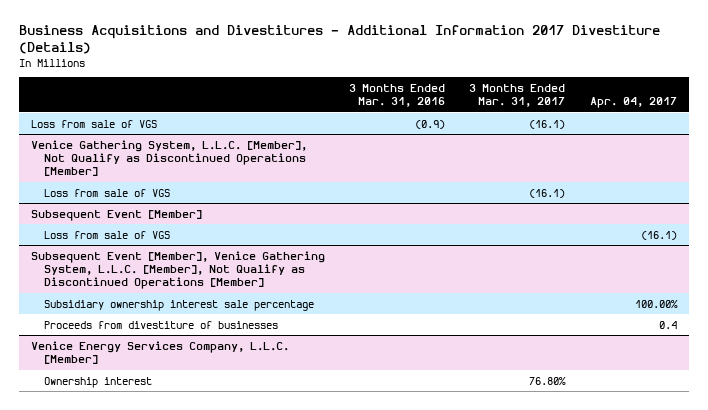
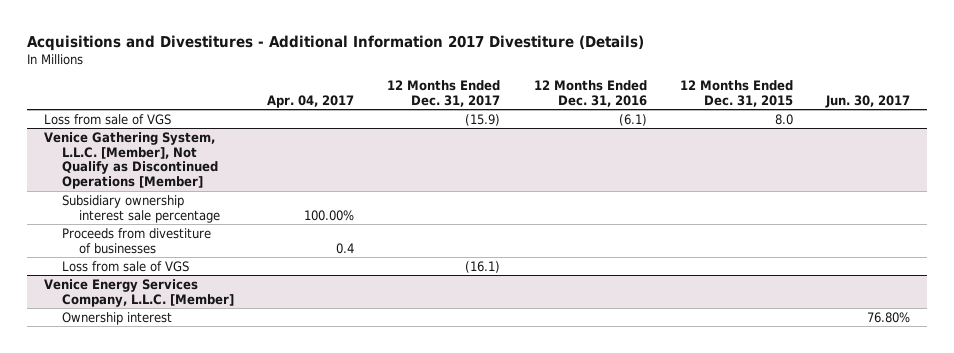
- Business Acquisitions and Divestitures - Additional Information 2017 Divestiture (Details)
+ Acquisitions and Divestitures - Additional Information 2017 Divestiture (Details)
- | 3 Months Ended Mar. 31, 2016 | 3 Months Ended Mar. 31, 2017 | Apr. 04, 2017
+ | Apr. 04, 2017 | 12 Months Ended Dec. 31, 2017 | 12 Months Ended Dec. 31, 2016 | 12 Months Ended Dec. 31, 2015 | Jun. 30, 2017
@ Venice Gathering System, L.L.C. [Member], Not Qualify as Discontinued Operations [Member]
+ Subsidiary ownership interest sale percentage | 100.00% | | | |
+ Proceeds from divestiture of businesses | 0.4 | | | |
- Subsequent Event [Member]
- Loss from sale of VGS | | | (16.1)
- Subsequent Event [Member], Venice Gathering System, L.L.C. [Member], Not Qualify as Discontinued Operations [Member]
- Subsidiary ownership interest sale percentage | | | 100.00%
- Proceeds from divestiture of businesses | | | 0.4

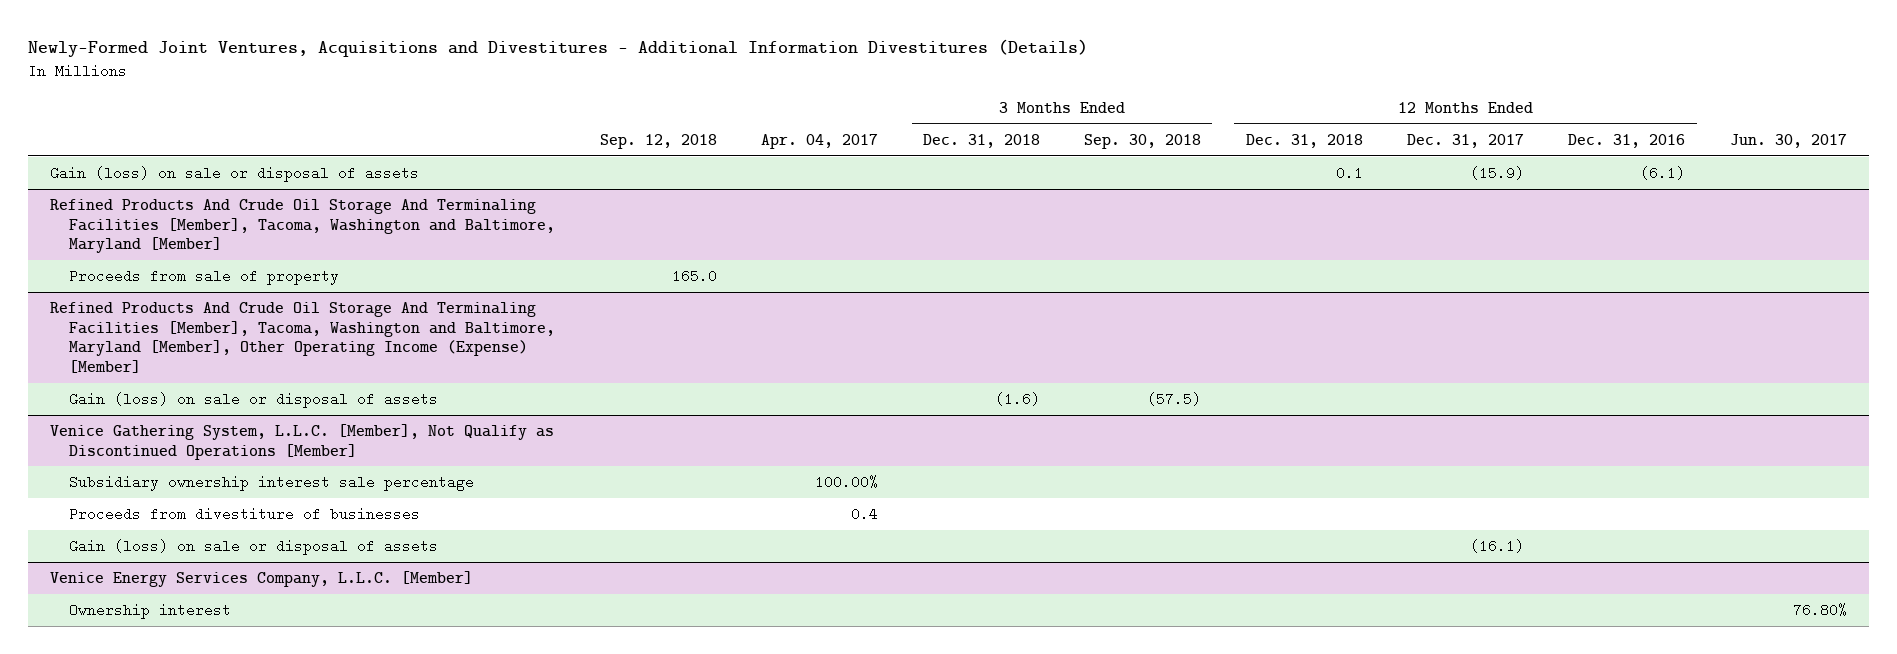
- Acquisitions and Divestitures - Additional Information 2017 Divestiture (Details)
+ Newly-Formed Joint Ventures, Acquisitions and Divestitures - Additional Information Divestitures (Details)
- | Apr. 04, 2017 | 12 Months Ended Dec. 31, 2017 | 12 Months Ended Dec. 31, 2016 | 12 Months Ended Dec. 31, 2015 | Jun. 30, 2017
+ | Sep. 12, 2018 | Apr. 04, 2017 | 3 Months Ended Dec. 31, 2018 | 3 Months Ended Sep. 30, 2018 | 12 Months Ended Dec. 31, 2018 | 12 Months Ended Dec. 31, 2017 | 12 Months Ended Dec. 31, 2016 | Jun. 30, 2017
- Loss from sale of VGS | | (15.9) | (6.1) | 8.0 |
+ Gain (loss) on sale or disposal of assets | | | | | 0.1 | (15.9) | (6.1) |
+ Refined Products And Crude Oil Storage And Terminaling Facilities [Member], Tacoma, Washington and Baltimore, Maryland [Member]
+ Proceeds from sale of property | 165.0 | | | | | | |
+ Refined Products And Crude Oil Storage And Terminaling Facilities [Member], Tacoma, Washington and Baltimore, Maryland [Member], Other Operating Income (Expense) [Member]
+ Gain (loss) on sale or disposal of assets | | | (1.6) | (57.5) | | | |
@ Venice Gathering System, L.L.C. [Member], Not Qualify as Discontinued Operations [Member]
- Loss from sale of VGS | | (16.1) | | |
+ Gain (loss) on sale or disposal of assets | | | | | | (16.1) | |

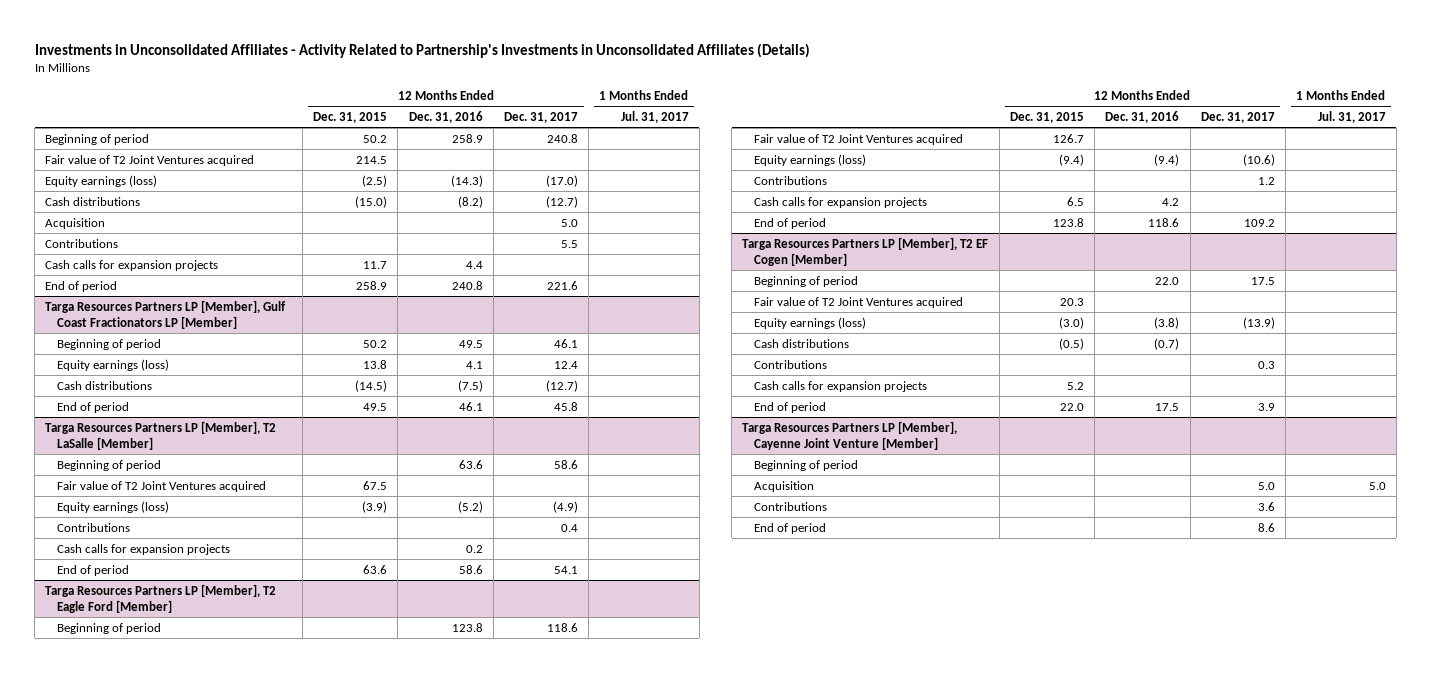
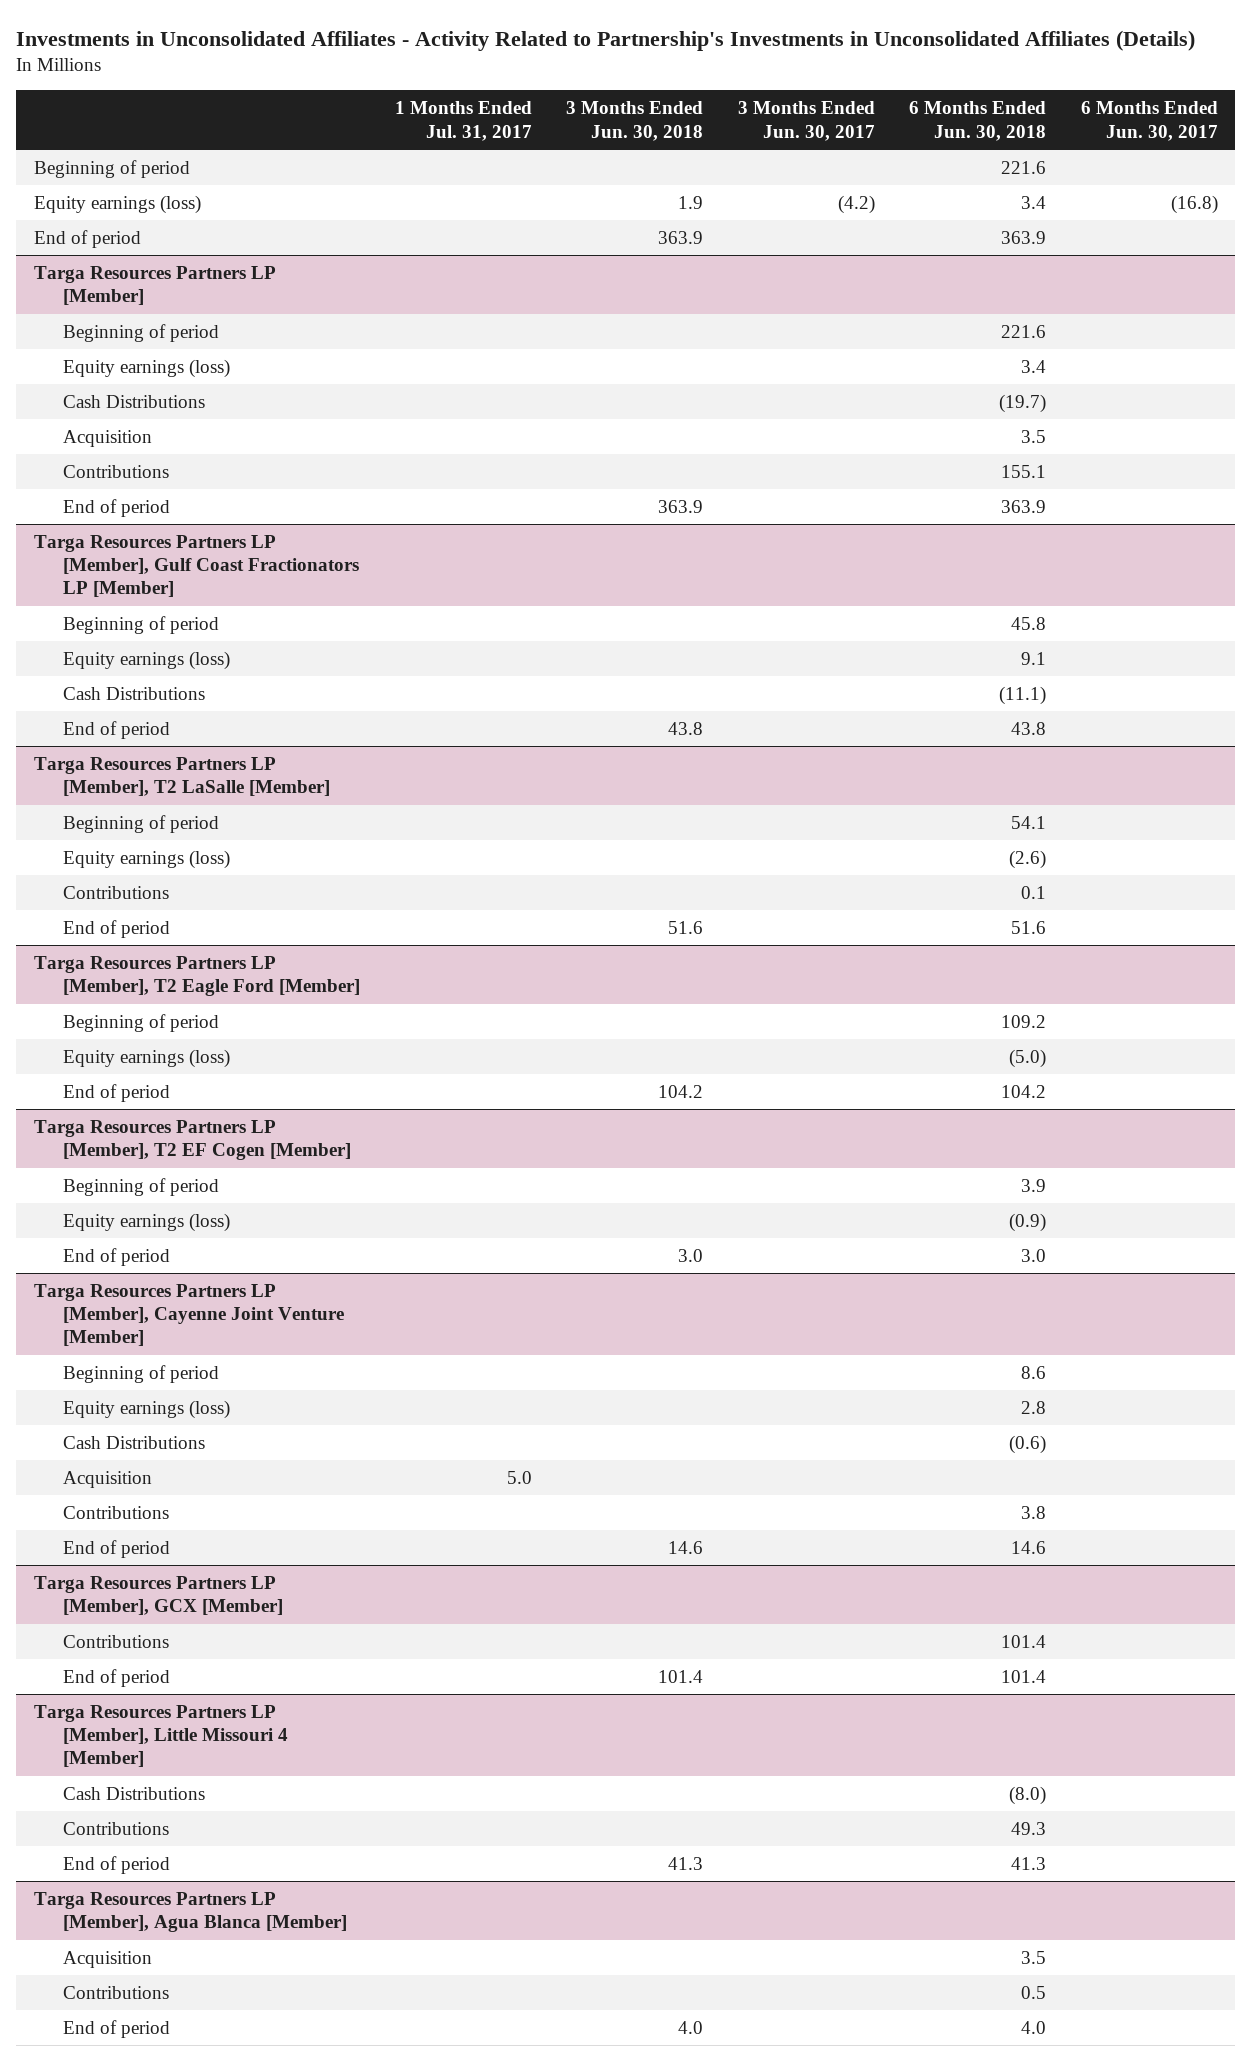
- | 12 Months Ended Dec. 31, 2015 | 12 Months Ended Dec. 31, 2016 | 12 Months Ended Dec. 31, 2017 | 1 Months Ended Jul. 31, 2017
+ | 1 Months Ended Jul. 31, 2017 | 3 Months Ended Jun. 30, 2018 | 3 Months Ended Jun. 30, 2017 | 6 Months Ended Jun. 30, 2018 | 6 Months Ended Jun. 30, 2017
- Fair value of T2 Joint Ventures acquired | 214.5 | | |
- Cash distributions | (15.0) | (8.2) | (12.7) |
- Acquisition | | | 5.0 |
- Contributions | | | 5.5 |
- Cash calls for expansion projects | 11.7 | 4.4 | |
+ Targa Resources Partners LP [Member]
+ Beginning of period | | | | 221.6 |
+ Equity earnings (loss) | | | | 3.4 |
+ Cash Distributions | | | | (19.7) |
+ Acquisition | | | | 3.5 |
+ Contributions | | | | 155.1 |
+ End of period | | 363.9 | | 363.9 |
@ Targa Resources Partners LP [Member], Gulf Coast Fractionators LP [Member]
- Cash distributions | (14.5) | (7.5) | (12.7) |
+ Cash Distributions | | | | (11.1) |
@ Targa Resources Partners LP [Member], T2 LaSalle [Member]
- Fair value of T2 Joint Ventures acquired | 67.5 | | |
- Cash calls for expansion projects | | 0.2 | |
@ Targa Resources Partners LP [Member], T2 Eagle Ford [Member]
- Fair value of T2 Joint Ventures acquired | 126.7 | | |
- Contributions | | | 1.2 |
- Cash calls for expansion projects | 6.5 | 4.2 | |
@ Targa Resources Partners LP [Member], T2 EF Cogen [Member]
- Fair value of T2 Joint Ventures acquired | 20.3 | | |
- Cash distributions | (0.5) | (0.7) | |
- Contributions | | | 0.3 |
- Cash calls for expansion projects | 5.2 | | |
@ Targa Resources Partners LP [Member], Cayenne Joint Venture [Member]
+ Equity earnings (loss) | | | | 2.8 |
+ Cash Distributions | | | | (0.6) |
+ Targa Resources Partners LP [Member], GCX [Member]
+ Contributions | | | | 101.4 |
+ End of period | | 101.4 | | 101.4 |
+ Targa Resources Partners LP [Member], Little Missouri 4 [Member]
+ Cash Distributions | | | | (8.0) |
+ Contributions | | | | 49.3 |
+ End of period | | 41.3 | | 41.3 |
+ Targa Resources Partners LP [Member], Agua Blanca [Member]
+ Acquisition | | | | 3.5 |
+ Contributions | | | | 0.5 |
+ End of period | | 4.0 | | 4.0 |

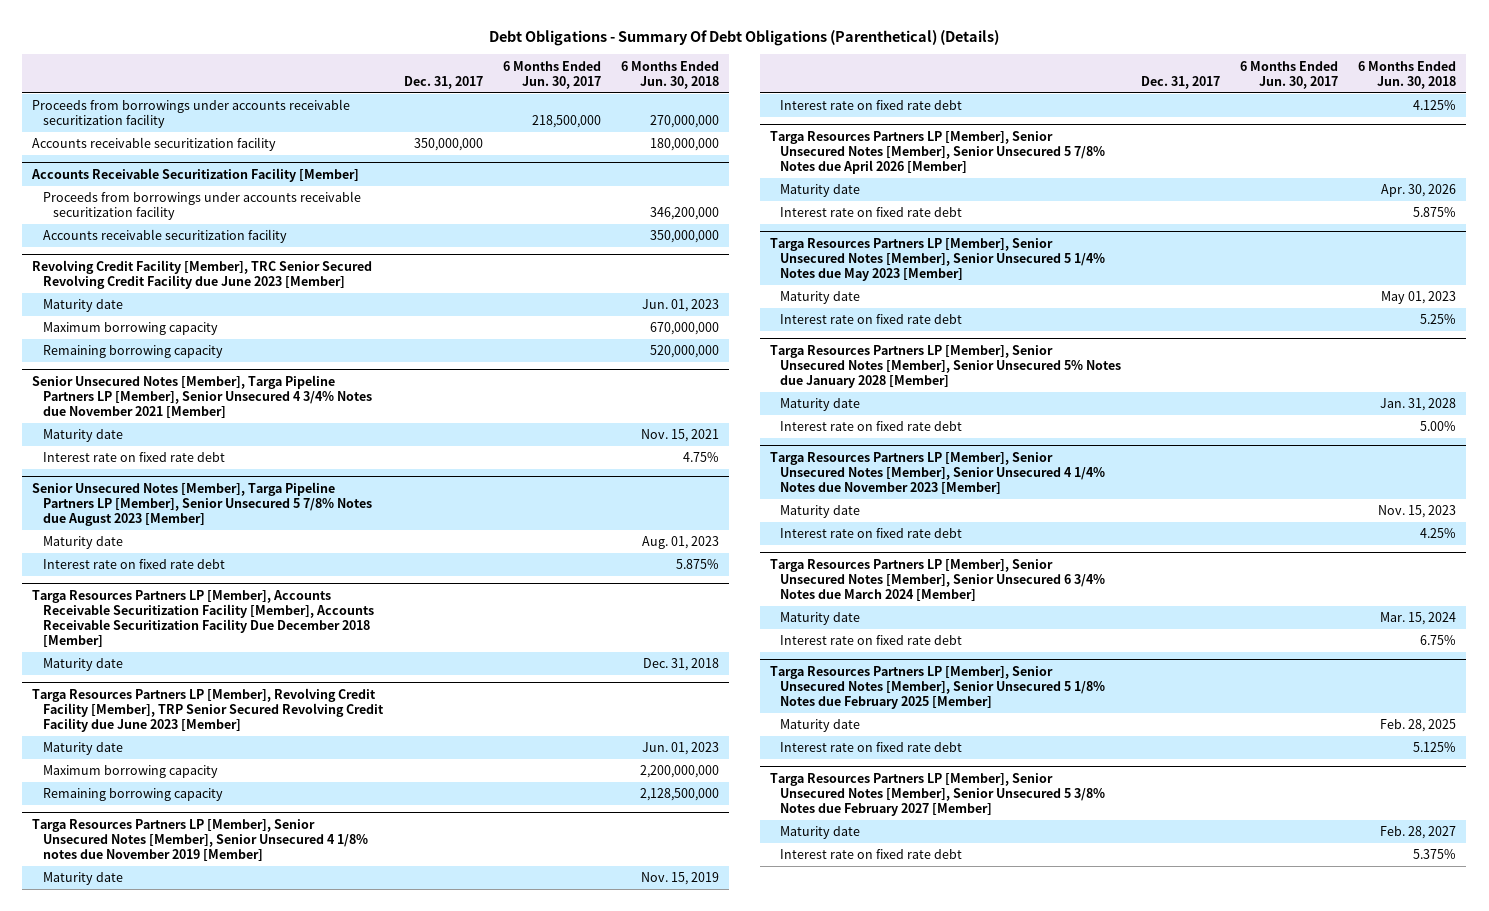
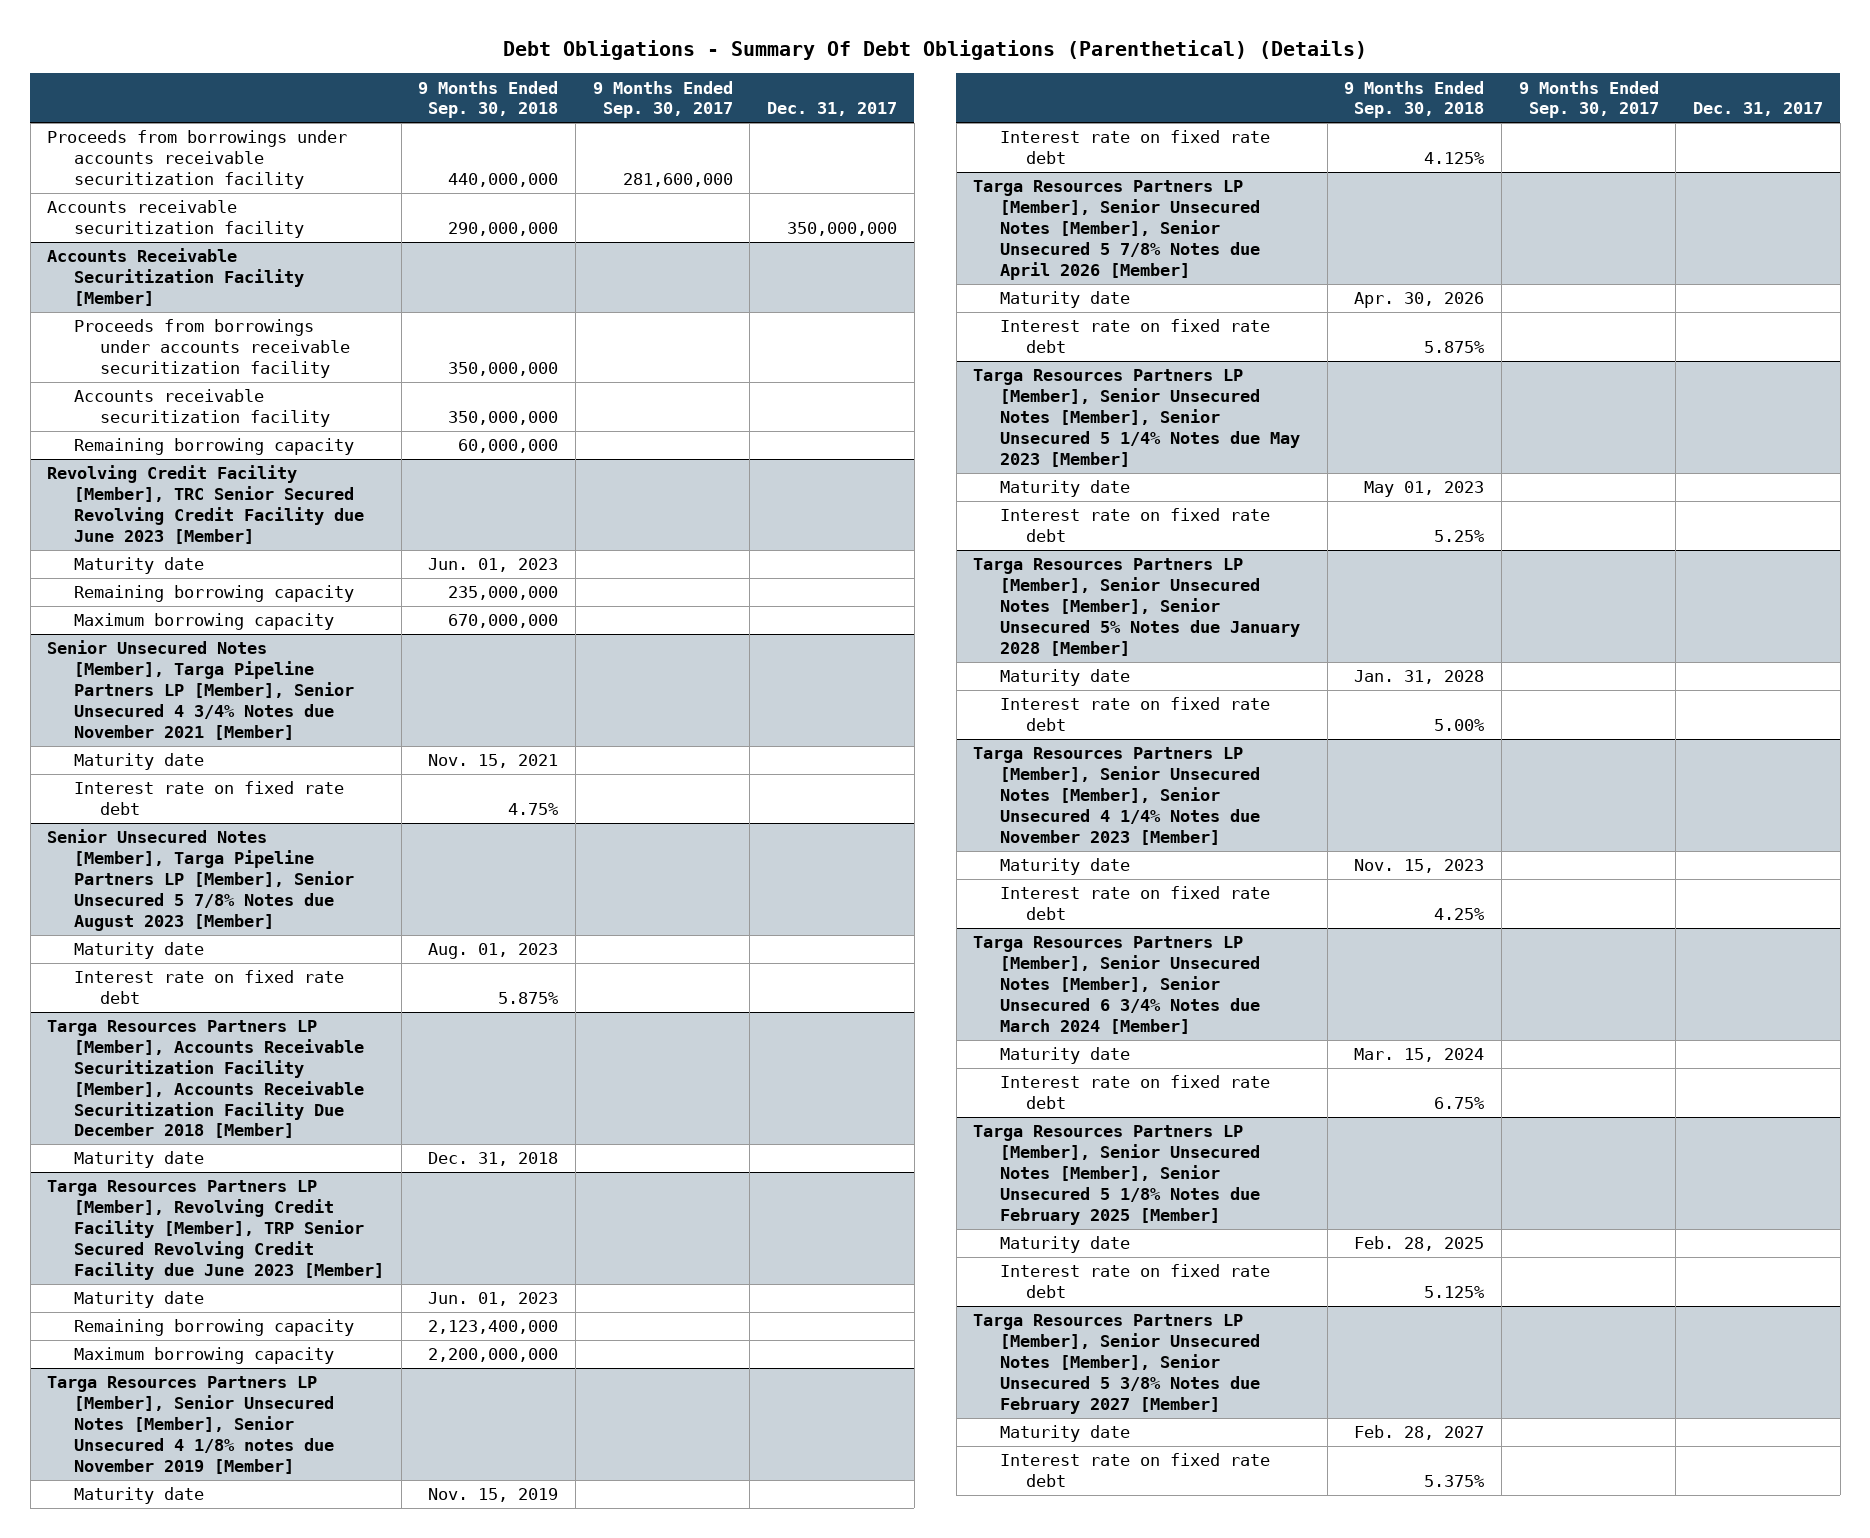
- | Dec. 31, 2017 | 6 Months Ended Jun. 30, 2017 | 6 Months Ended Jun. 30, 2018
+ | 9 Months Ended Sep. 30, 2018 | 9 Months Ended Sep. 30, 2017 | Dec. 31, 2017
@ Accounts Receivable Securitization Facility [Member]
+ Remaining borrowing capacity | 60,000,000 | |
@ Revolving Credit Facility [Member], TRC Senior Secured Revolving Credit Facility due June 2023 [Member]
moved down: Maximum borrowing capacity | 670,000,000 | |
@ Targa Resources Partners LP [Member], Revolving Credit Facility [Member], TRP Senior Secured Revolving Credit Facility due June 2023 [Member]
moved down: Maximum borrowing capacity | 2,200,000,000 | |

